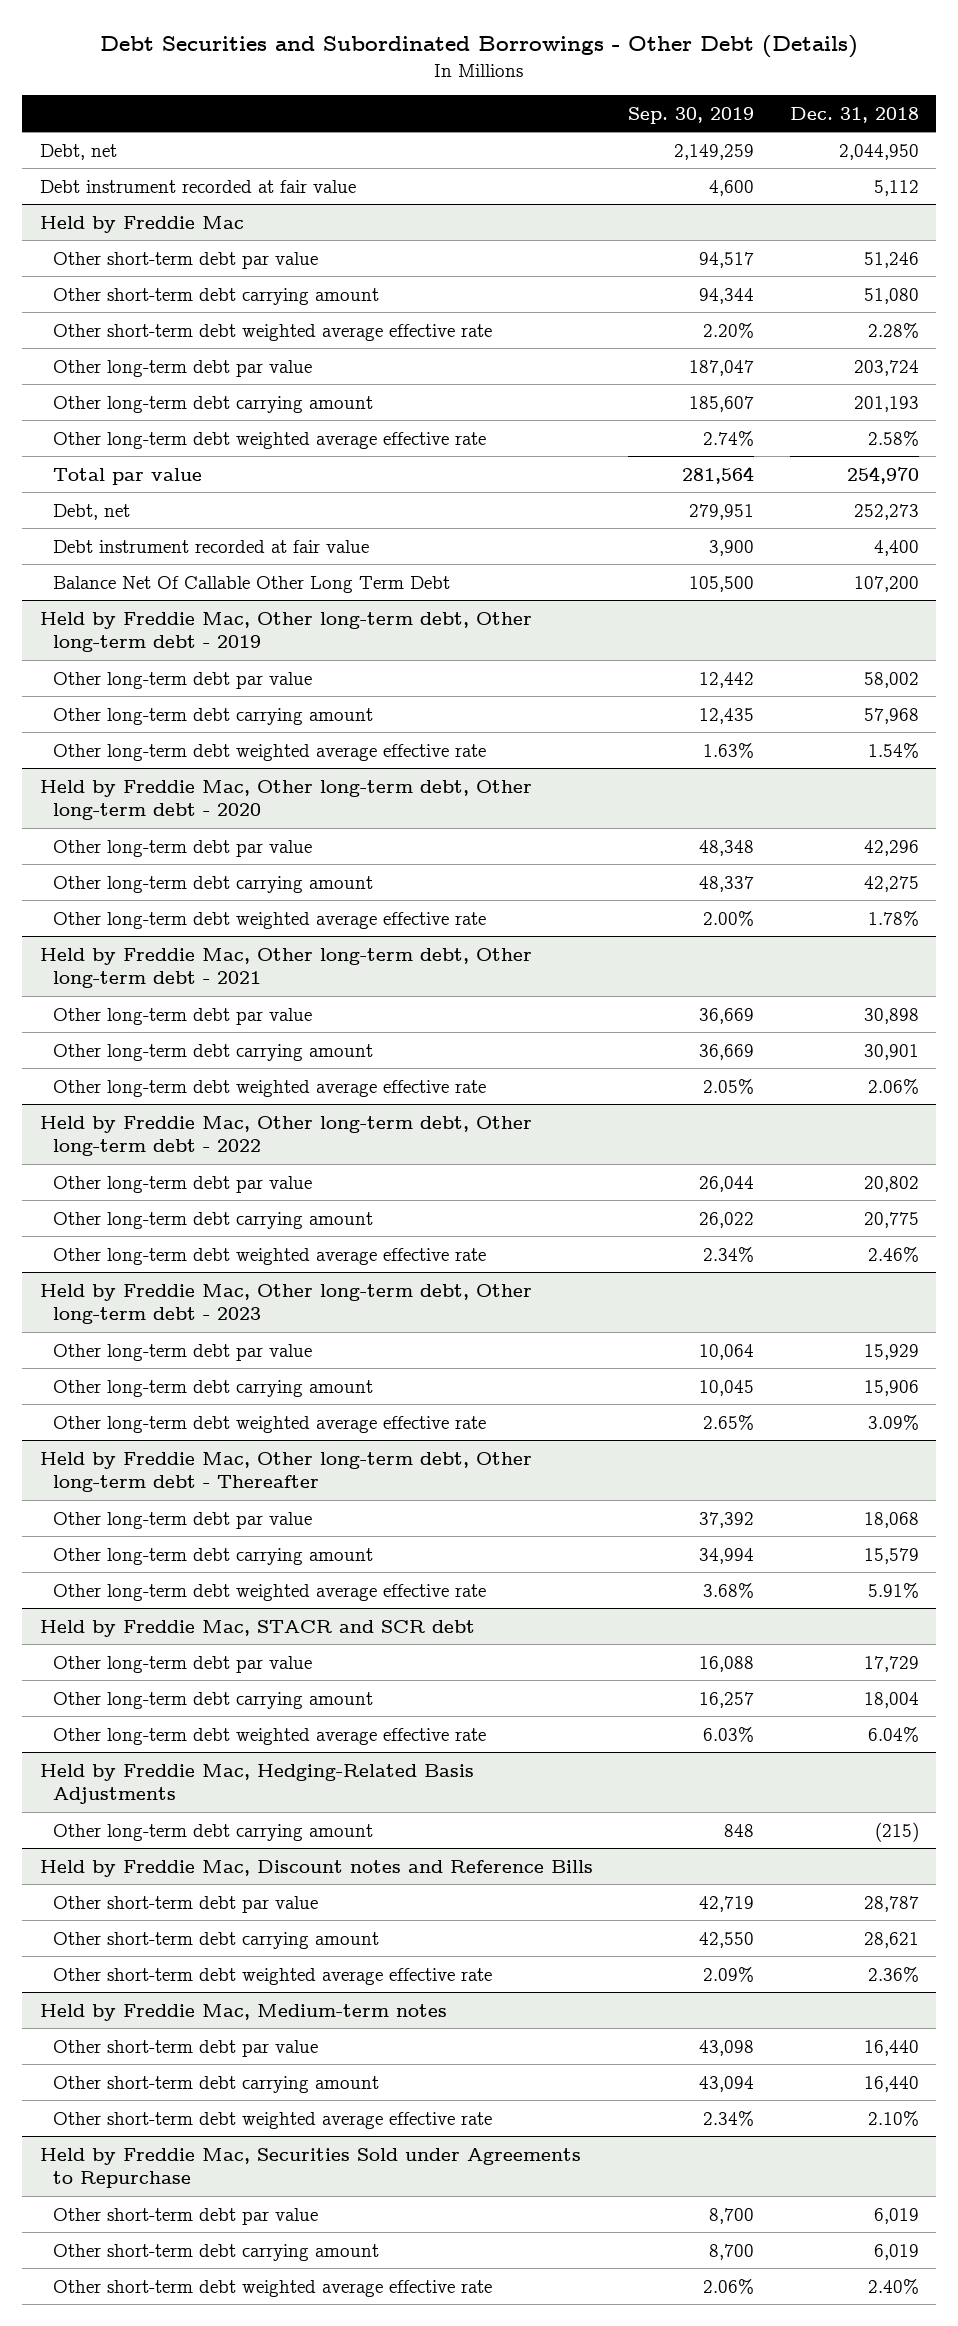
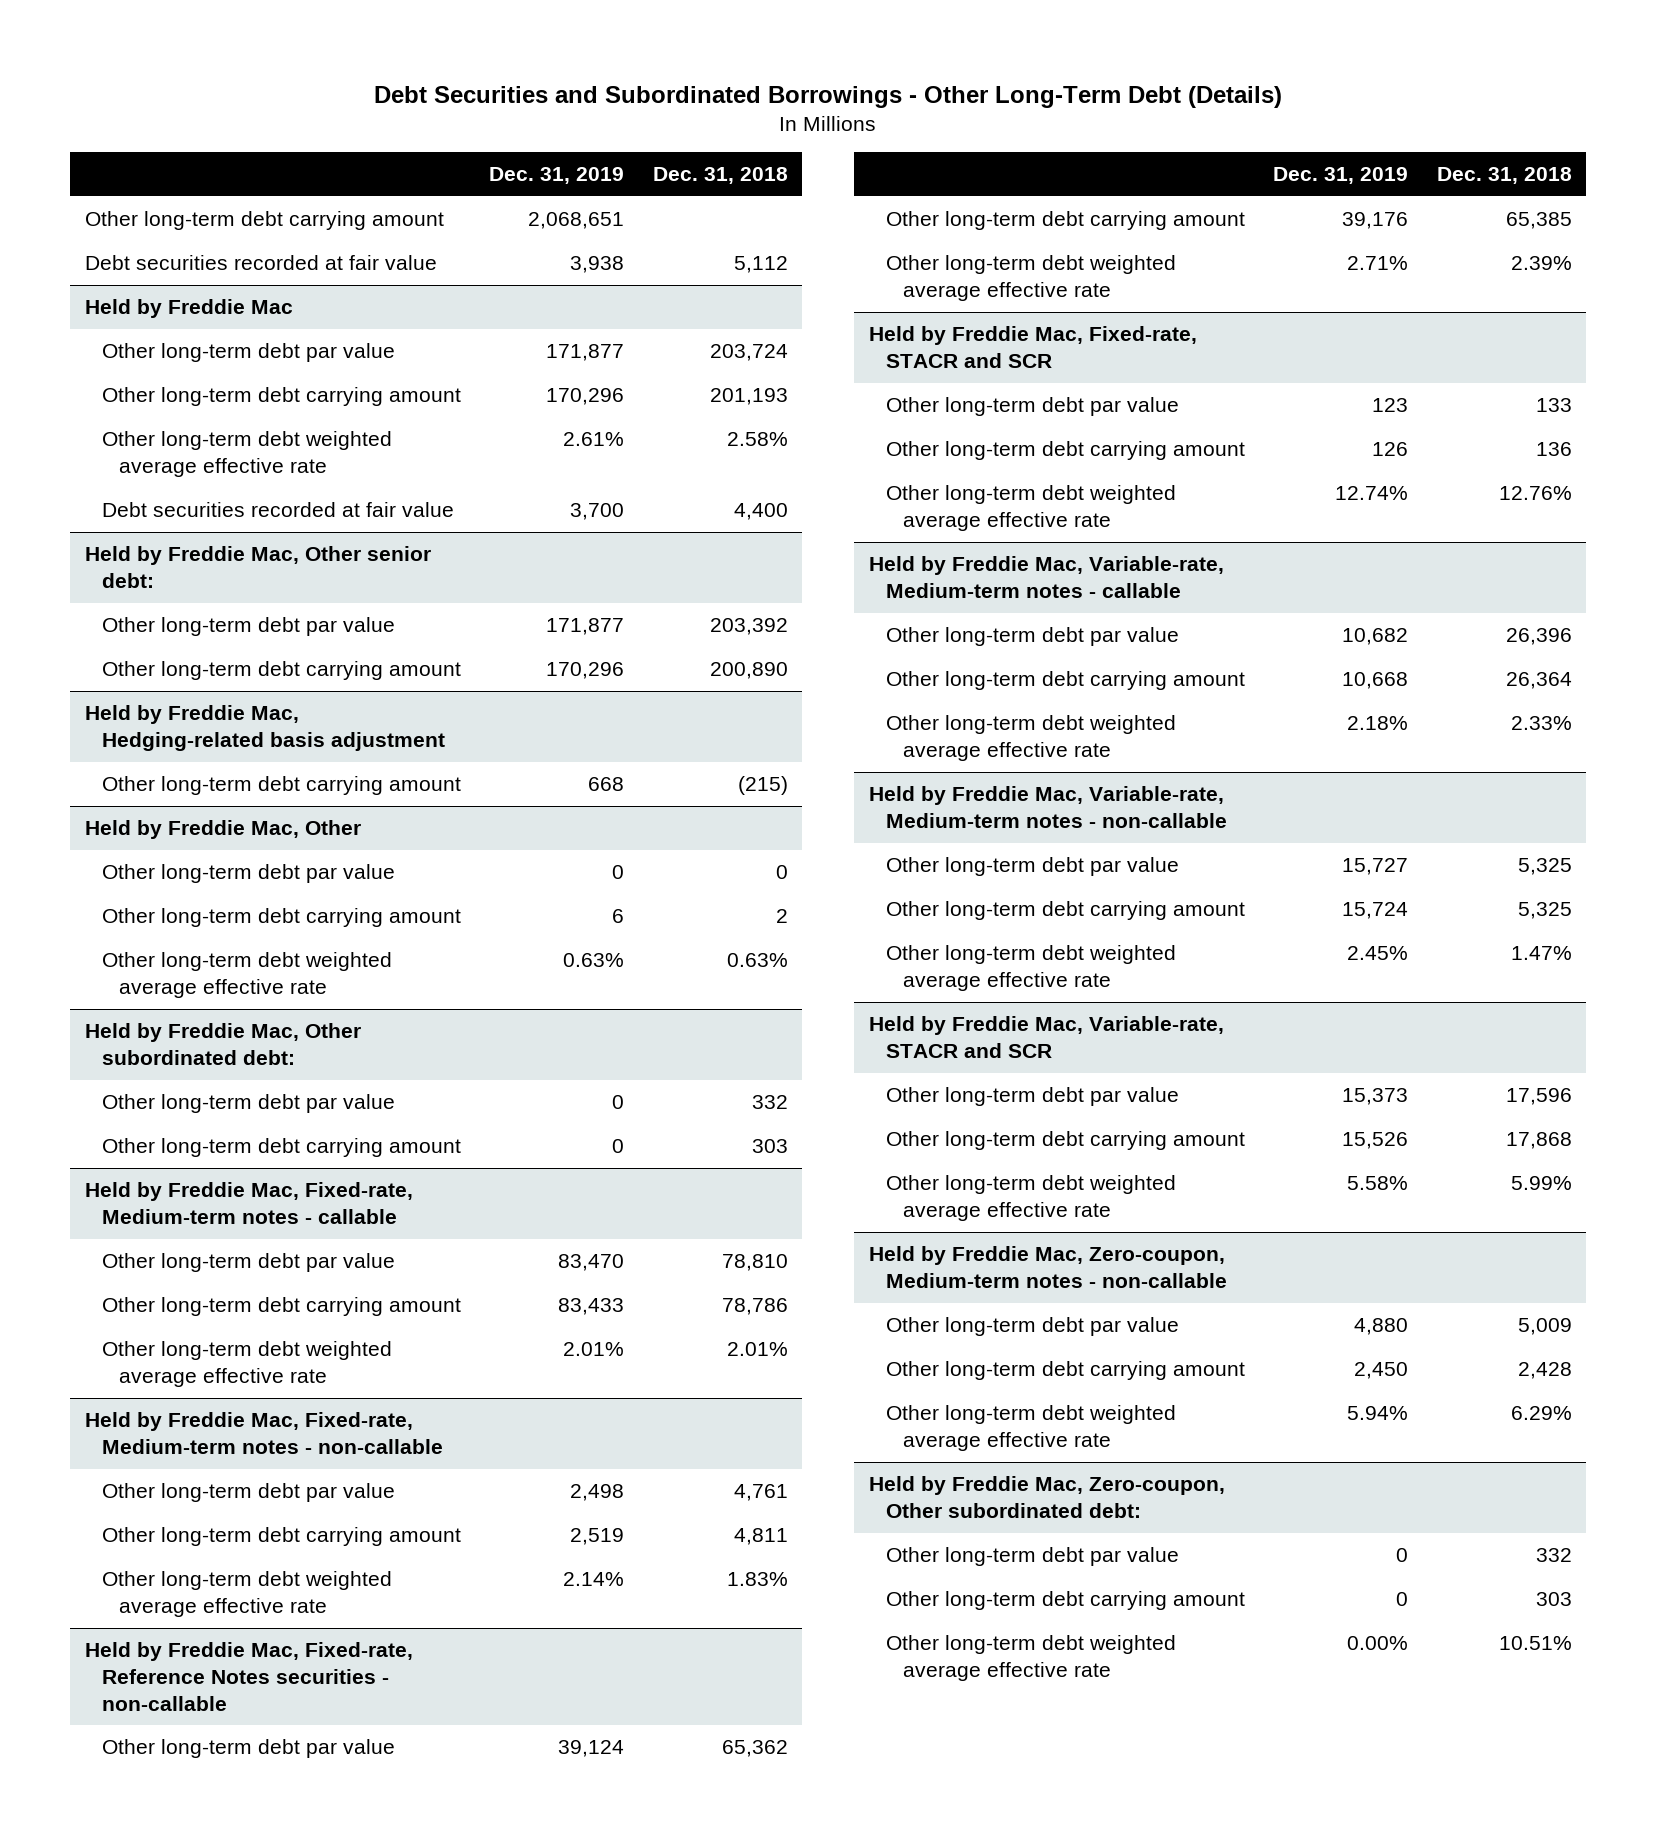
- Debt Securities and Subordinated Borrowings - Other Debt (Details)
+ Debt Securities and Subordinated Borrowings - Other Long-Term Debt (Details)
- | Sep. 30, 2019 | Dec. 31, 2018
+ | Dec. 31, 2019 | Dec. 31, 2018
- Debt, net | 2,149,259 | 2,044,950
- Debt instrument recorded at fair value | 4,600 | 5,112
+ Other long-term debt carrying amount | 2,068,651 |
+ Debt securities recorded at fair value | 3,938 | 5,112
@ Held by Freddie Mac
- Other short-term debt par value | 94,517 | 51,246
- Other short-term debt carrying amount | 94,344 | 51,080
- Other short-term debt weighted average effective rate | 2.20% | 2.28%
- Total par value | 281,564 | 254,970
- Debt, net | 279,951 | 252,273
- Debt instrument recorded at fair value | 3,900 | 4,400
- Balance Net Of Callable Other Long Term Debt | 105,500 | 107,200
- Held by Freddie Mac, Other long-term debt, Other long-term debt - 2019
- Other long-term debt par value | 12,442 | 58,002
- Other long-term debt carrying amount | 12,435 | 57,968
- Other long-term debt weighted average effective rate | 1.63% | 1.54%
- Held by Freddie Mac, Other long-term debt, Other long-term debt - 2020
- Other long-term debt par value | 48,348 | 42,296
- Other long-term debt carrying amount | 48,337 | 42,275
- Other long-term debt weighted average effective rate | 2.00% | 1.78%
- Held by Freddie Mac, Other long-term debt, Other long-term debt - 2021
- Other long-term debt par value | 36,669 | 30,898
- Other long-term debt carrying amount | 36,669 | 30,901
- Other long-term debt weighted average effective rate | 2.05% | 2.06%
- Held by Freddie Mac, Other long-term debt, Other long-term debt - 2022
- Other long-term debt par value | 26,044 | 20,802
- Other long-term debt carrying amount | 26,022 | 20,775
- Other long-term debt weighted average effective rate | 2.34% | 2.46%
- Held by Freddie Mac, Other long-term debt, Other long-term debt - 2023
- Other long-term debt par value | 10,064 | 15,929
- Other long-term debt carrying amount | 10,045 | 15,906
- Other long-term debt weighted average effective rate | 2.65% | 3.09%
- Held by Freddie Mac, Other long-term debt, Other long-term debt - Thereafter
- Other long-term debt par value | 37,392 | 18,068
- Other long-term debt carrying amount | 34,994 | 15,579
- Other long-term debt weighted average effective rate | 3.68% | 5.91%
- Held by Freddie Mac, STACR and SCR debt
- Other long-term debt par value | 16,088 | 17,729
- Other long-term debt carrying amount | 16,257 | 18,004
- Other long-term debt weighted average effective rate | 6.03% | 6.04%
- Held by Freddie Mac, Hedging-Related Basis Adjustments
@ Held by Freddie Mac
+ Debt securities recorded at fair value | 3,700 | 4,400
+ Held by Freddie Mac, Other senior debt:
+ Other long-term debt par value | 171,877 | 203,392
+ Other long-term debt carrying amount | 170,296 | 200,890
+ Held by Freddie Mac, Hedging-related basis adjustment
- Held by Freddie Mac, Discount notes and Reference Bills
- Other short-term debt par value | 42,719 | 28,787
- Other short-term debt carrying amount | 42,550 | 28,621
- Other short-term debt weighted average effective rate | 2.09% | 2.36%
- Held by Freddie Mac, Medium-term notes
- Other short-term debt par value | 43,098 | 16,440
- Other short-term debt carrying amount | 43,094 | 16,440
- Other short-term debt weighted average effective rate | 2.34% | 2.10%
- Held by Freddie Mac, Securities Sold under Agreements to Repurchase
- Other short-term debt par value | 8,700 | 6,019
- Other short-term debt carrying amount | 8,700 | 6,019
- Other short-term debt weighted average effective rate | 2.06% | 2.40%
+ Held by Freddie Mac, Other
+ Other long-term debt par value | 0 | 0
+ Other long-term debt carrying amount | 6 | 2
+ Other long-term debt weighted average effective rate | 0.63% | 0.63%
+ Held by Freddie Mac, Other subordinated debt:
+ Other long-term debt par value | 0 | 332
+ Other long-term debt carrying amount | 0 | 303
+ Held by Freddie Mac, Fixed-rate, Medium-term notes - callable
+ Other long-term debt par value | 83,470 | 78,810
+ Other long-term debt carrying amount | 83,433 | 78,786
+ Other long-term debt weighted average effective rate | 2.01% | 2.01%
+ Held by Freddie Mac, Fixed-rate, Medium-term notes - non-callable
+ Other long-term debt par value | 2,498 | 4,761
+ Other long-term debt carrying amount | 2,519 | 4,811
+ Other long-term debt weighted average effective rate | 2.14% | 1.83%
+ Held by Freddie Mac, Fixed-rate, Reference Notes securities - non-callable
+ Other long-term debt par value | 39,124 | 65,362
+ Other long-term debt carrying amount | 39,176 | 65,385
+ Other long-term debt weighted average effective rate | 2.71% | 2.39%
+ Held by Freddie Mac, Fixed-rate, STACR and SCR
+ Other long-term debt par value | 123 | 133
+ Other long-term debt carrying amount | 126 | 136
+ Other long-term debt weighted average effective rate | 12.74% | 12.76%
+ Held by Freddie Mac, Variable-rate, Medium-term notes - callable
+ Other long-term debt par value | 10,682 | 26,396
+ Other long-term debt carrying amount | 10,668 | 26,364
+ Other long-term debt weighted average effective rate | 2.18% | 2.33%
+ Held by Freddie Mac, Variable-rate, Medium-term notes - non-callable
+ Other long-term debt par value | 15,727 | 5,325
+ Other long-term debt carrying amount | 15,724 | 5,325
+ Other long-term debt weighted average effective rate | 2.45% | 1.47%
+ Held by Freddie Mac, Variable-rate, STACR and SCR
+ Other long-term debt par value | 15,373 | 17,596
+ Other long-term debt carrying amount | 15,526 | 17,868
+ Other long-term debt weighted average effective rate | 5.58% | 5.99%
+ Held by Freddie Mac, Zero-coupon, Medium-term notes - non-callable
+ Other long-term debt par value | 4,880 | 5,009
+ Other long-term debt carrying amount | 2,450 | 2,428
+ Other long-term debt weighted average effective rate | 5.94% | 6.29%
+ Held by Freddie Mac, Zero-coupon, Other subordinated debt:
+ Other long-term debt par value | 0 | 332
+ Other long-term debt carrying amount | 0 | 303
+ Other long-term debt weighted average effective rate | 0.00% | 10.51%

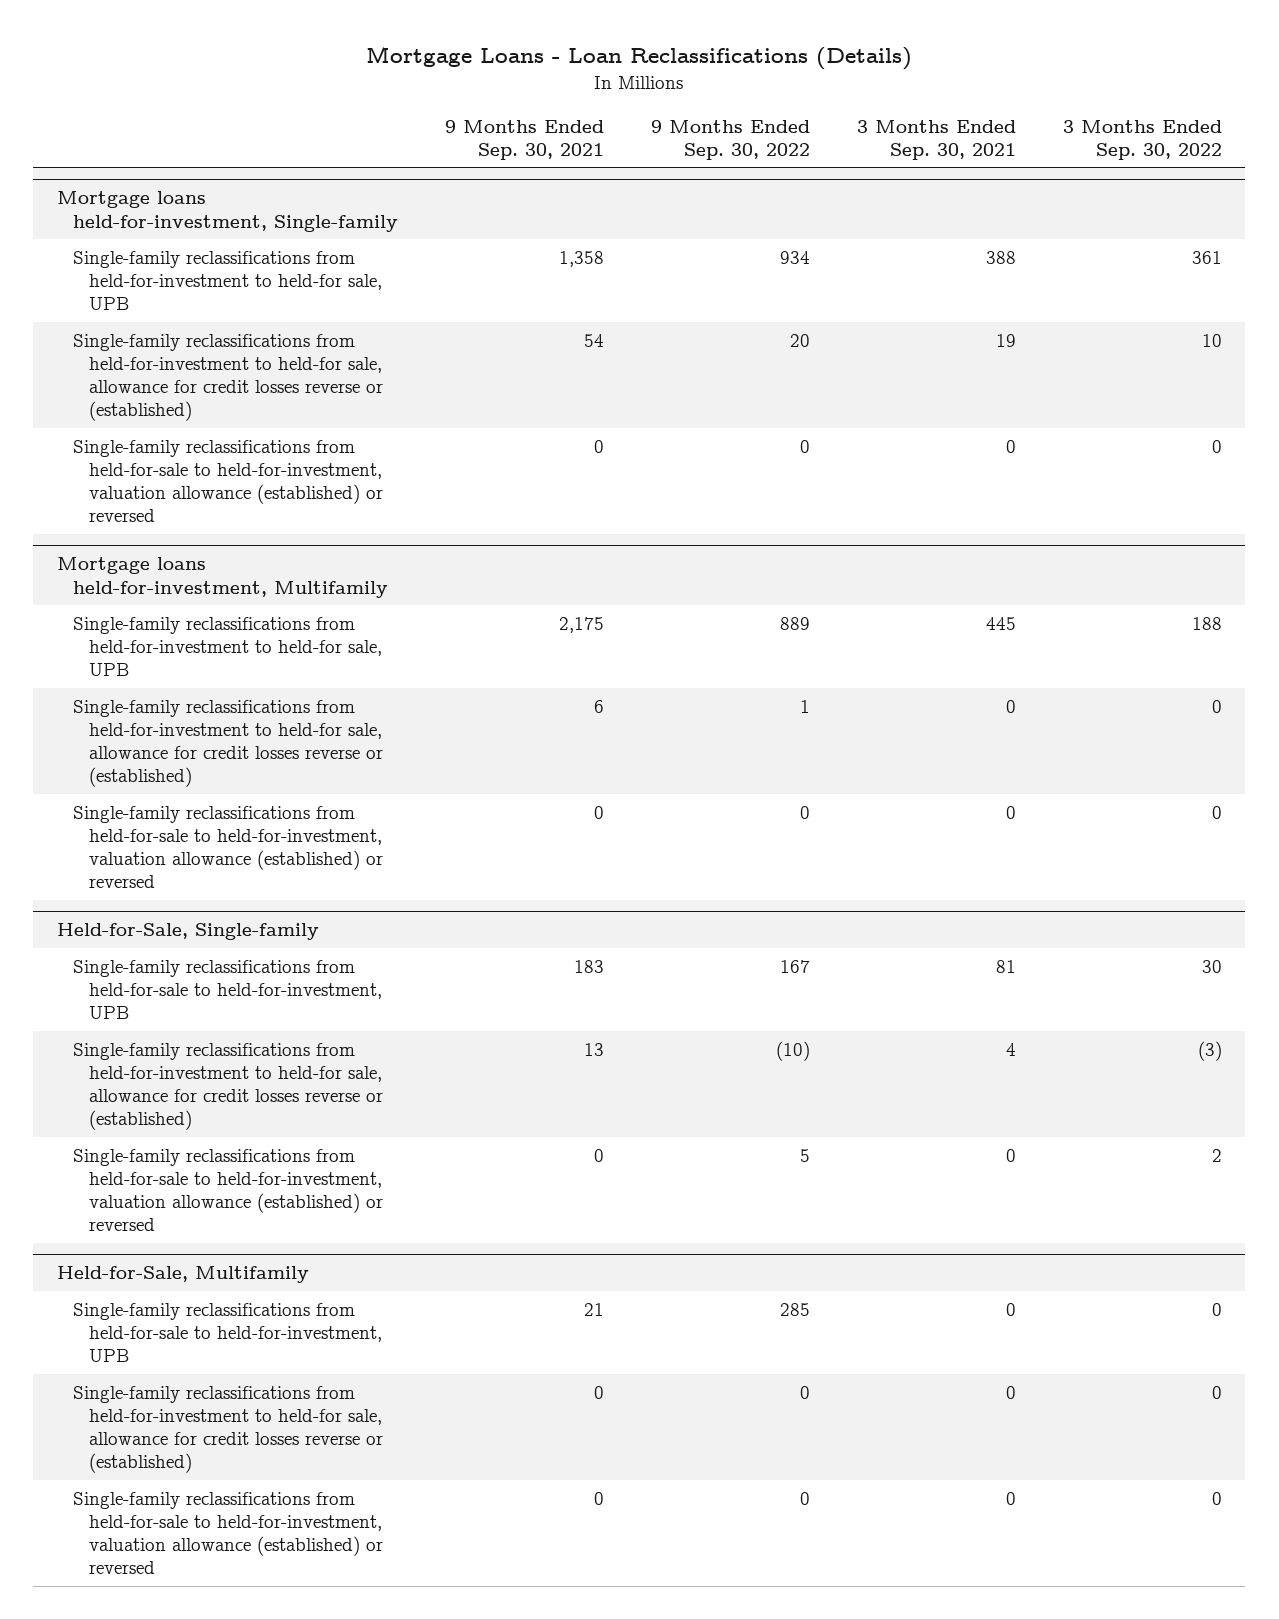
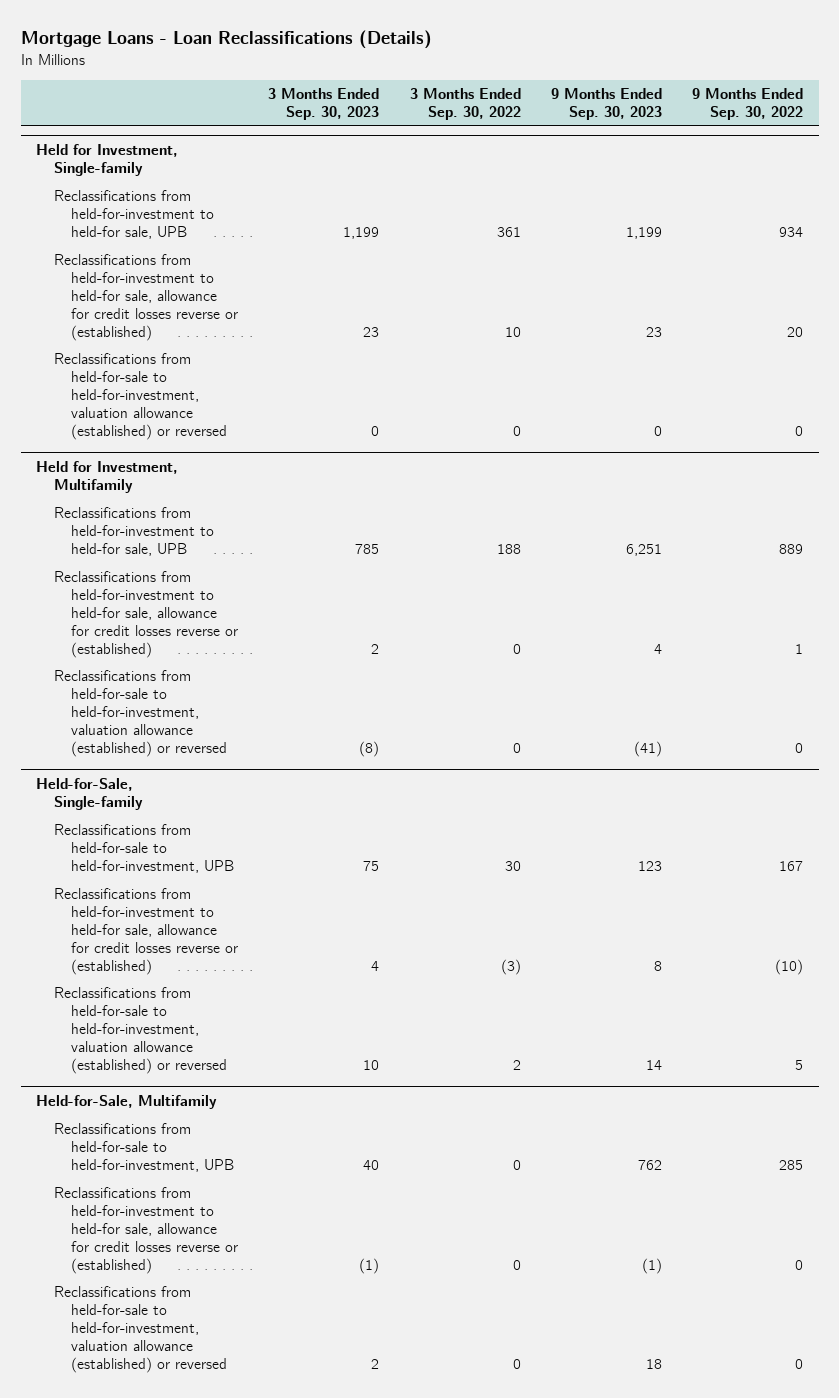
- | 9 Months Ended Sep. 30, 2021 | 9 Months Ended Sep. 30, 2022 | 3 Months Ended Sep. 30, 2021 | 3 Months Ended Sep. 30, 2022
+ | 3 Months Ended Sep. 30, 2023 | 3 Months Ended Sep. 30, 2022 | 9 Months Ended Sep. 30, 2023 | 9 Months Ended Sep. 30, 2022
- Mortgage loans held-for-investment, Single-family
- Single-family reclassifications from held-for-investment to held-for sale, UPB | 1,358 | 934 | 388 | 361
- Single-family reclassifications from held-for-investment to held-for sale, allowance for credit losses reverse or (established) | 54 | 20 | 19 | 10
- Single-family reclassifications from held-for-sale to held-for-investment, valuation allowance (established) or reversed | 0 | 0 | 0 | 0
- Mortgage loans held-for-investment, Multifamily
- Single-family reclassifications from held-for-investment to held-for sale, UPB | 2,175 | 889 | 445 | 188
- Single-family reclassifications from held-for-investment to held-for sale, allowance for credit losses reverse or (established) | 6 | 1 | 0 | 0
- Single-family reclassifications from held-for-sale to held-for-investment, valuation allowance (established) or reversed | 0 | 0 | 0 | 0
+ Held for Investment, Single-family
+ Reclassifications from held-for-investment to held-for sale, UPB | 1,199 | 361 | 1,199 | 934
+ Reclassifications from held-for-investment to held-for sale, allowance for credit losses reverse or (established) | 23 | 10 | 23 | 20
+ Reclassifications from held-for-sale to held-for-investment, valuation allowance (established) or reversed | 0 | 0 | 0 | 0
+ Held for Investment, Multifamily
+ Reclassifications from held-for-investment to held-for sale, UPB | 785 | 188 | 6,251 | 889
+ Reclassifications from held-for-investment to held-for sale, allowance for credit losses reverse or (established) | 2 | 0 | 4 | 1
+ Reclassifications from held-for-sale to held-for-investment, valuation allowance (established) or reversed | (8) | 0 | (41) | 0
@ Held-for-Sale, Single-family
- Single-family reclassifications from held-for-sale to held-for-investment, UPB | 183 | 167 | 81 | 30
- Single-family reclassifications from held-for-investment to held-for sale, allowance for credit losses reverse or (established) | 13 | (10) | 4 | (3)
- Single-family reclassifications from held-for-sale to held-for-investment, valuation allowance (established) or reversed | 0 | 5 | 0 | 2
+ Reclassifications from held-for-sale to held-for-investment, UPB | 75 | 30 | 123 | 167
+ Reclassifications from held-for-investment to held-for sale, allowance for credit losses reverse or (established) | 4 | (3) | 8 | (10)
+ Reclassifications from held-for-sale to held-for-investment, valuation allowance (established) or reversed | 10 | 2 | 14 | 5
@ Held-for-Sale, Multifamily
- Single-family reclassifications from held-for-sale to held-for-investment, UPB | 21 | 285 | 0 | 0
- Single-family reclassifications from held-for-investment to held-for sale, allowance for credit losses reverse or (established) | 0 | 0 | 0 | 0
- Single-family reclassifications from held-for-sale to held-for-investment, valuation allowance (established) or reversed | 0 | 0 | 0 | 0
+ Reclassifications from held-for-sale to held-for-investment, UPB | 40 | 0 | 762 | 285
+ Reclassifications from held-for-investment to held-for sale, allowance for credit losses reverse or (established) | (1) | 0 | (1) | 0
+ Reclassifications from held-for-sale to held-for-investment, valuation allowance (established) or reversed | 2 | 0 | 18 | 0

